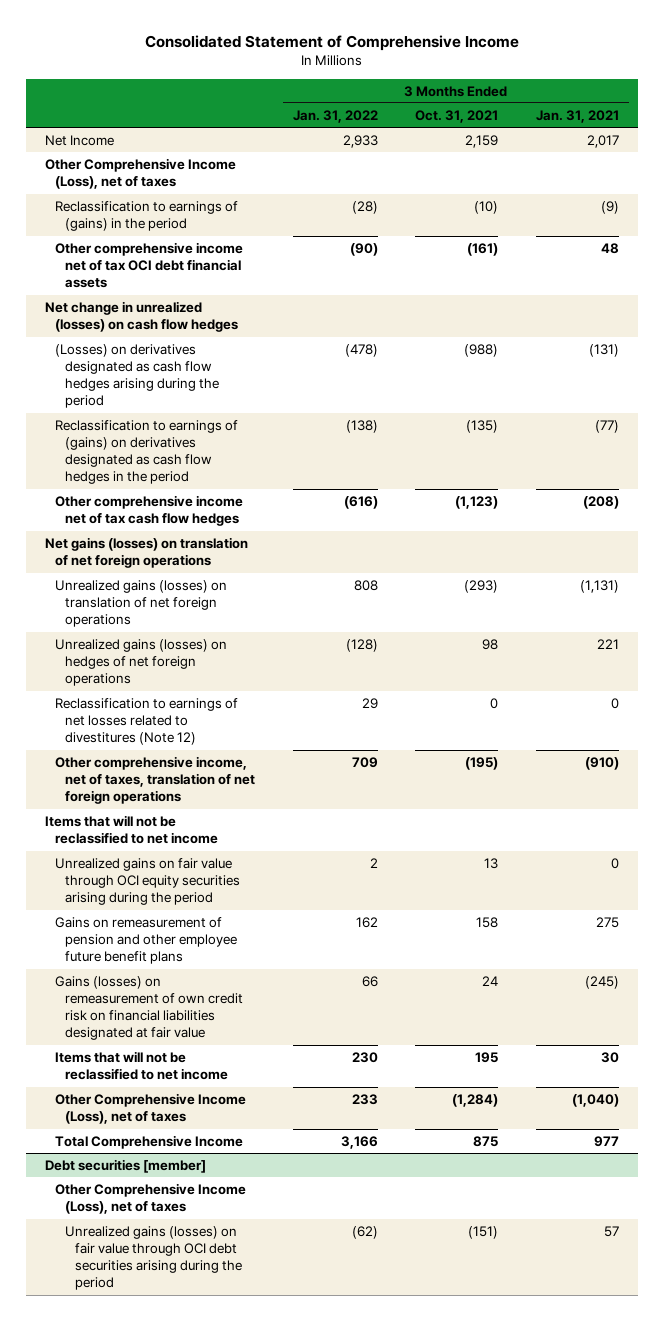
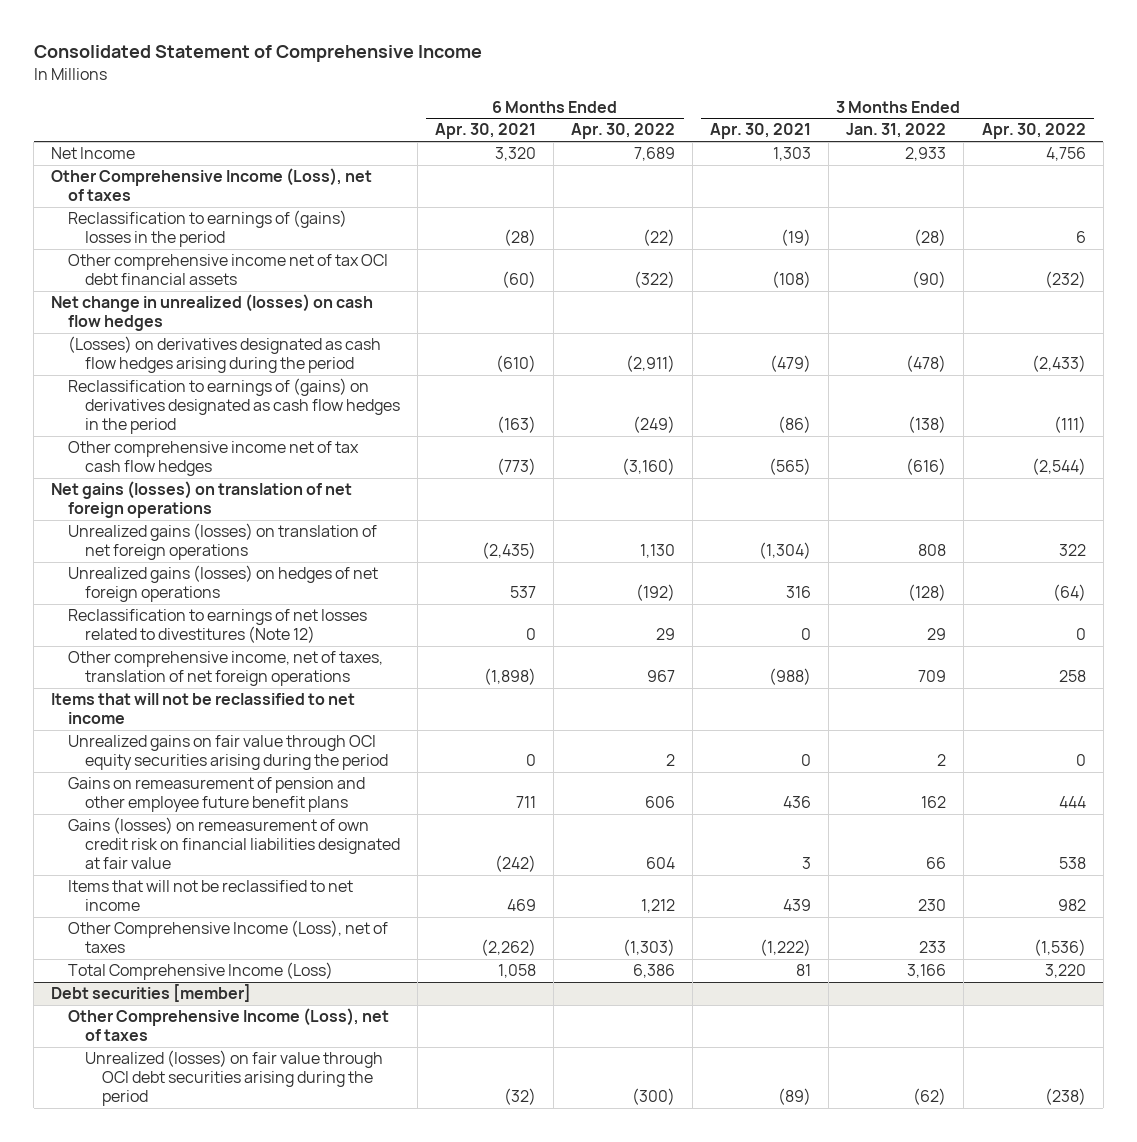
- | 3 Months Ended Jan. 31, 2022 | 3 Months Ended Oct. 31, 2021 | 3 Months Ended Jan. 31, 2021
+ | 6 Months Ended Apr. 30, 2021 | 6 Months Ended Apr. 30, 2022 | 3 Months Ended Apr. 30, 2021 | 3 Months Ended Jan. 31, 2022 | 3 Months Ended Apr. 30, 2022
- Reclassification to earnings of (gains) in the period | (28) | (10) | (9)
+ Reclassification to earnings of (gains) losses in the period | (28) | (22) | (19) | (28) | 6
- Total Comprehensive Income | 3,166 | 875 | 977
+ Total Comprehensive Income (Loss) | 1,058 | 6,386 | 81 | 3,166 | 3,220
@ Debt securities [member]
- Unrealized gains (losses) on fair value through OCI debt securities arising during the period | (62) | (151) | 57
+ Unrealized (losses) on fair value through OCI debt securities arising during the period | (32) | (300) | (89) | (62) | (238)

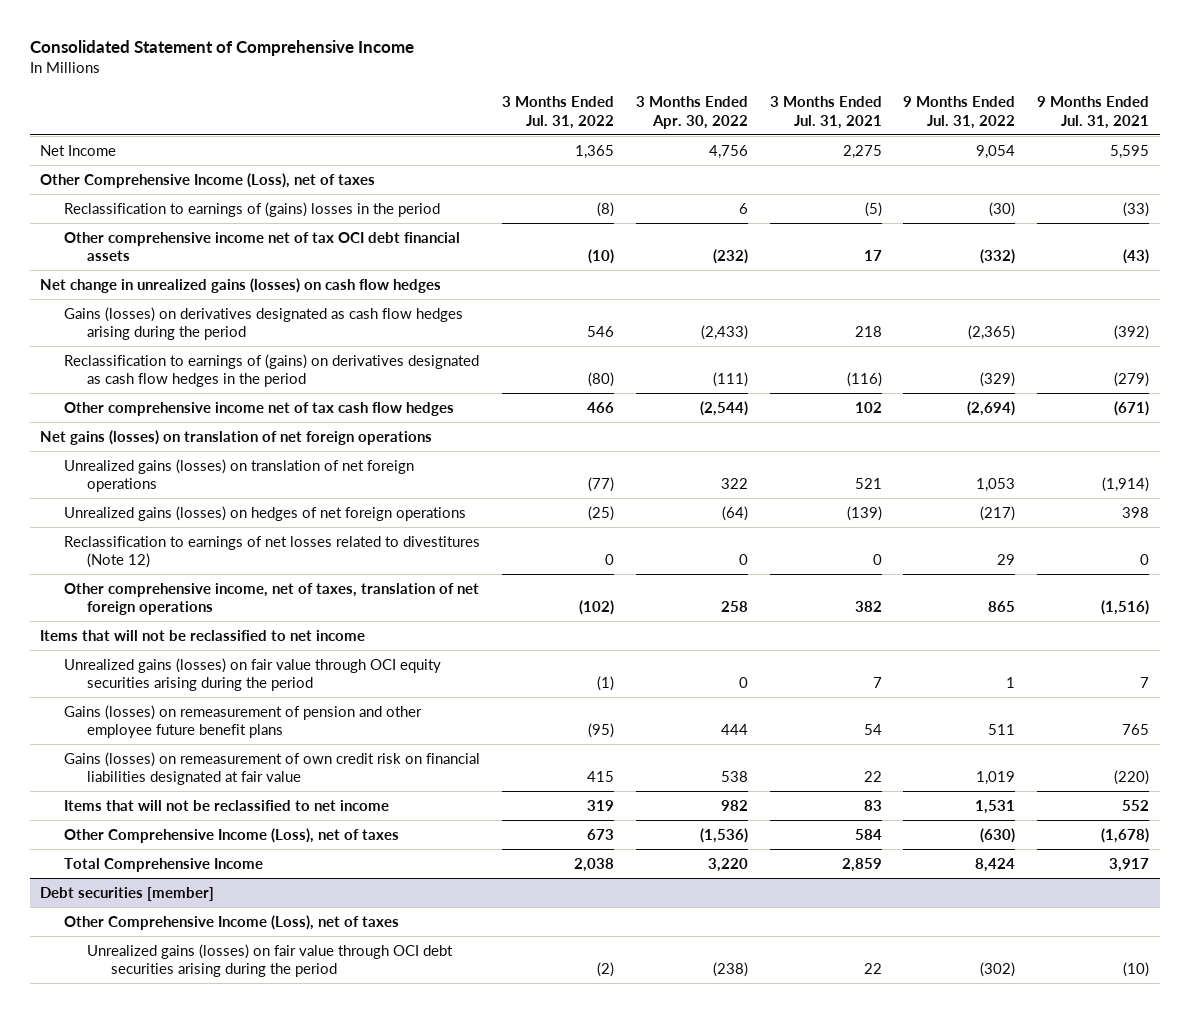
- | 6 Months Ended Apr. 30, 2021 | 6 Months Ended Apr. 30, 2022 | 3 Months Ended Apr. 30, 2021 | 3 Months Ended Jan. 31, 2022 | 3 Months Ended Apr. 30, 2022
+ | 3 Months Ended Jul. 31, 2022 | 3 Months Ended Apr. 30, 2022 | 3 Months Ended Jul. 31, 2021 | 9 Months Ended Jul. 31, 2022 | 9 Months Ended Jul. 31, 2021
- Net change in unrealized (losses) on cash flow hedges
- (Losses) on derivatives designated as cash flow hedges arising during the period | (610) | (2,911) | (479) | (478) | (2,433)
+ Net change in unrealized gains (losses) on cash flow hedges
+ Gains (losses) on derivatives designated as cash flow hedges arising during the period | 546 | (2,433) | 218 | (2,365) | (392)
- Unrealized gains on fair value through OCI equity securities arising during the period | 0 | 2 | 0 | 2 | 0
- Gains on remeasurement of pension and other employee future benefit plans | 711 | 606 | 436 | 162 | 444
+ Unrealized gains (losses) on fair value through OCI equity securities arising during the period | (1) | 0 | 7 | 1 | 7
+ Gains (losses) on remeasurement of pension and other employee future benefit plans | (95) | 444 | 54 | 511 | 765
- Total Comprehensive Income (Loss) | 1,058 | 6,386 | 81 | 3,166 | 3,220
+ Total Comprehensive Income | 2,038 | 3,220 | 2,859 | 8,424 | 3,917
@ Debt securities [member]
- Unrealized (losses) on fair value through OCI debt securities arising during the period | (32) | (300) | (89) | (62) | (238)
+ Unrealized gains (losses) on fair value through OCI debt securities arising during the period | (2) | (238) | 22 | (302) | (10)

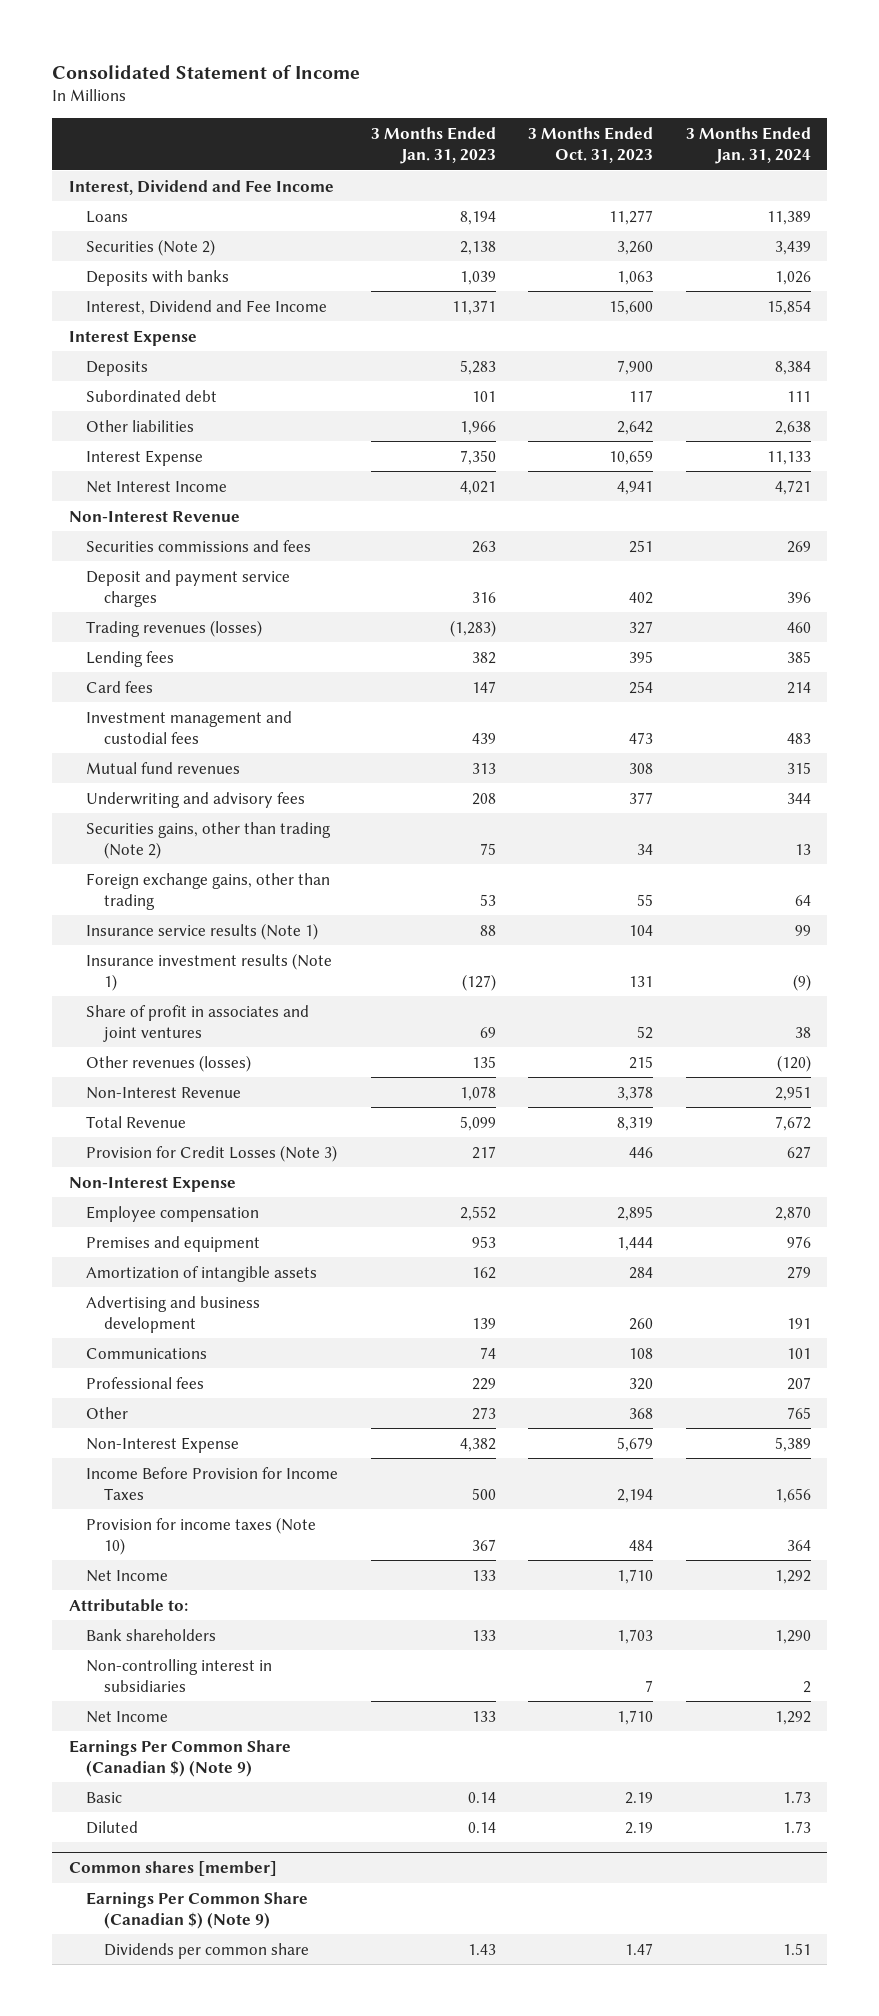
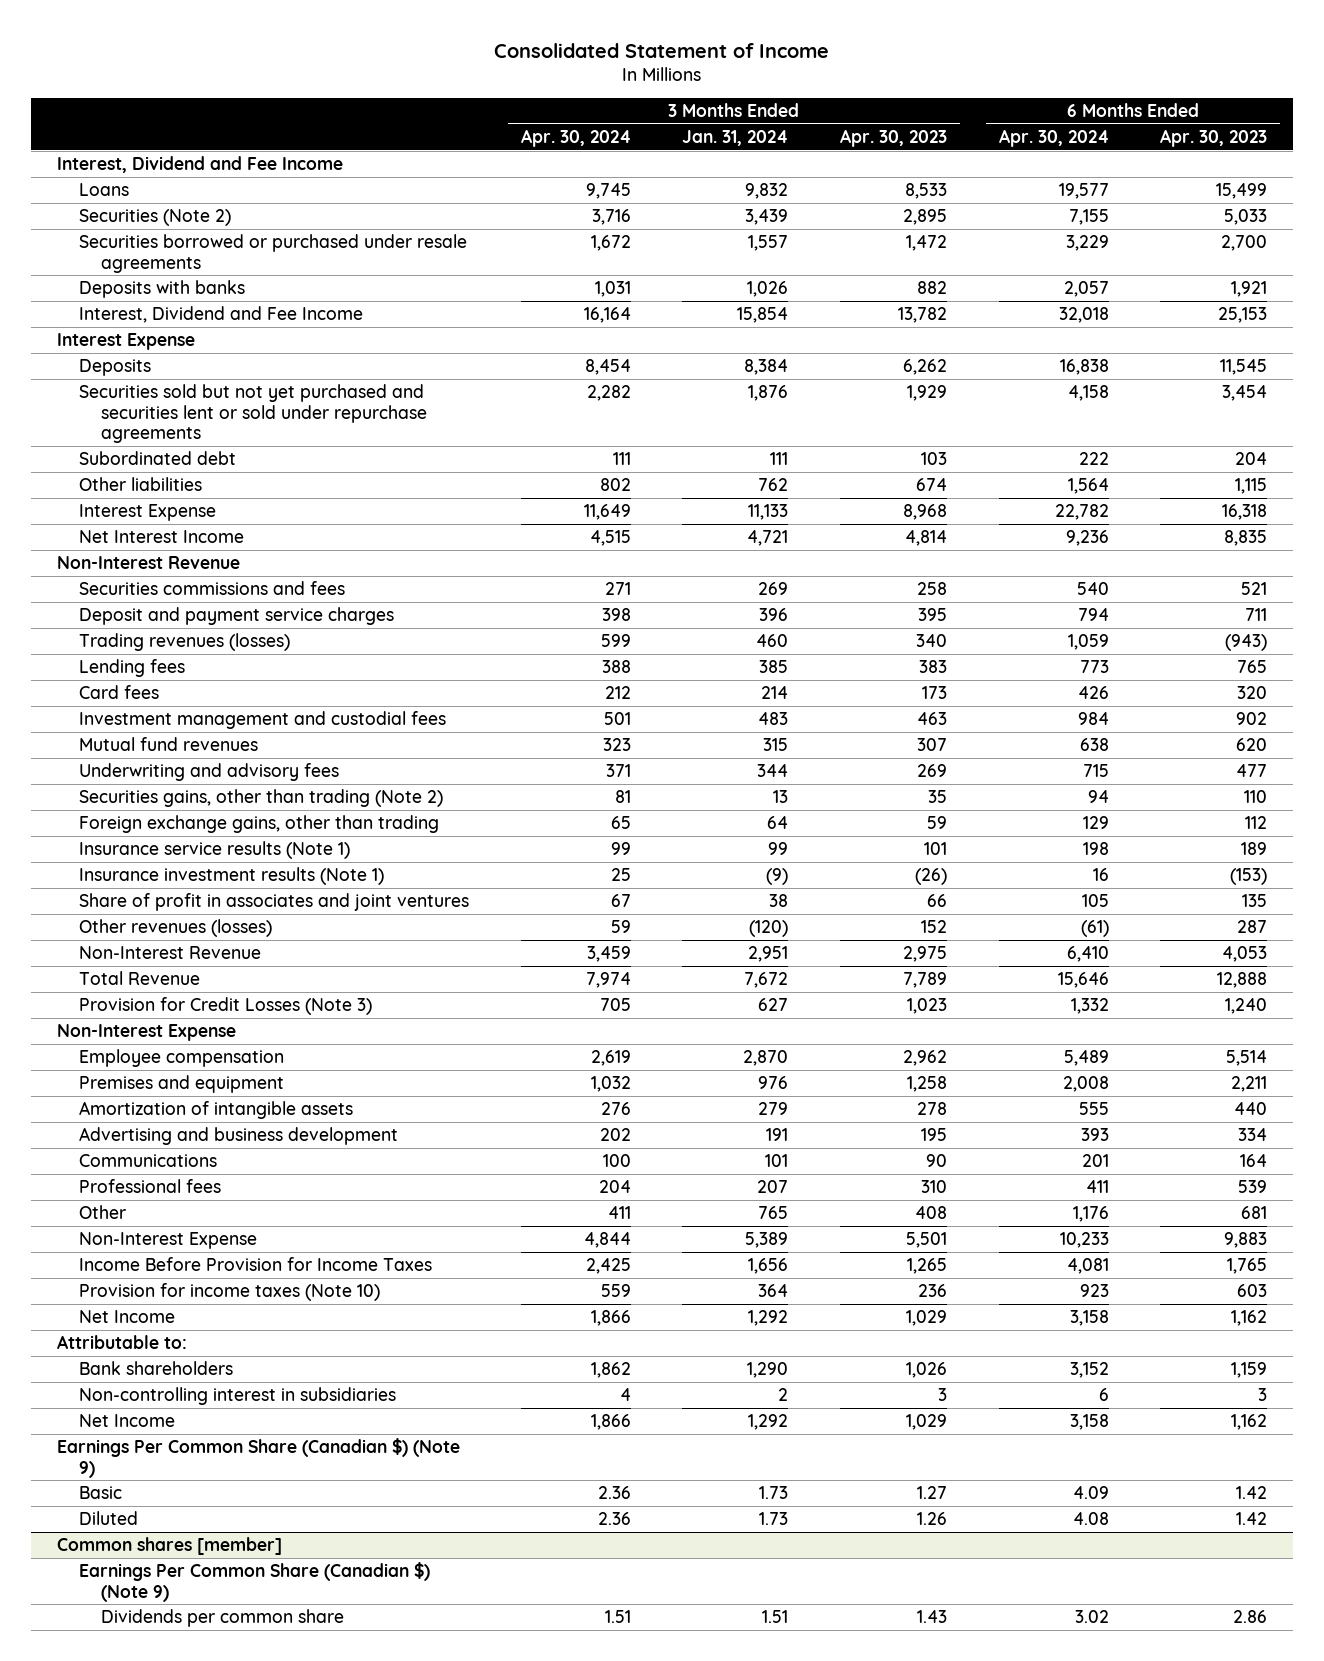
- | 3 Months Ended Jan. 31, 2023 | 3 Months Ended Oct. 31, 2023 | 3 Months Ended Jan. 31, 2024
+ | 3 Months Ended Apr. 30, 2024 | 3 Months Ended Jan. 31, 2024 | 3 Months Ended Apr. 30, 2023 | 6 Months Ended Apr. 30, 2024 | 6 Months Ended Apr. 30, 2023
- Loans | 8,194 | 11,277 | 11,389
+ Loans | 9,745 | 9,832 | 8,533 | 19,577 | 15,499
+ Securities borrowed or purchased under resale agreements | 1,672 | 1,557 | 1,472 | 3,229 | 2,700
+ Securities sold but not yet purchased and securities lent or sold under repurchase agreements | 2,282 | 1,876 | 1,929 | 4,158 | 3,454
- Other liabilities | 1,966 | 2,642 | 2,638
+ Other liabilities | 802 | 762 | 674 | 1,564 | 1,115

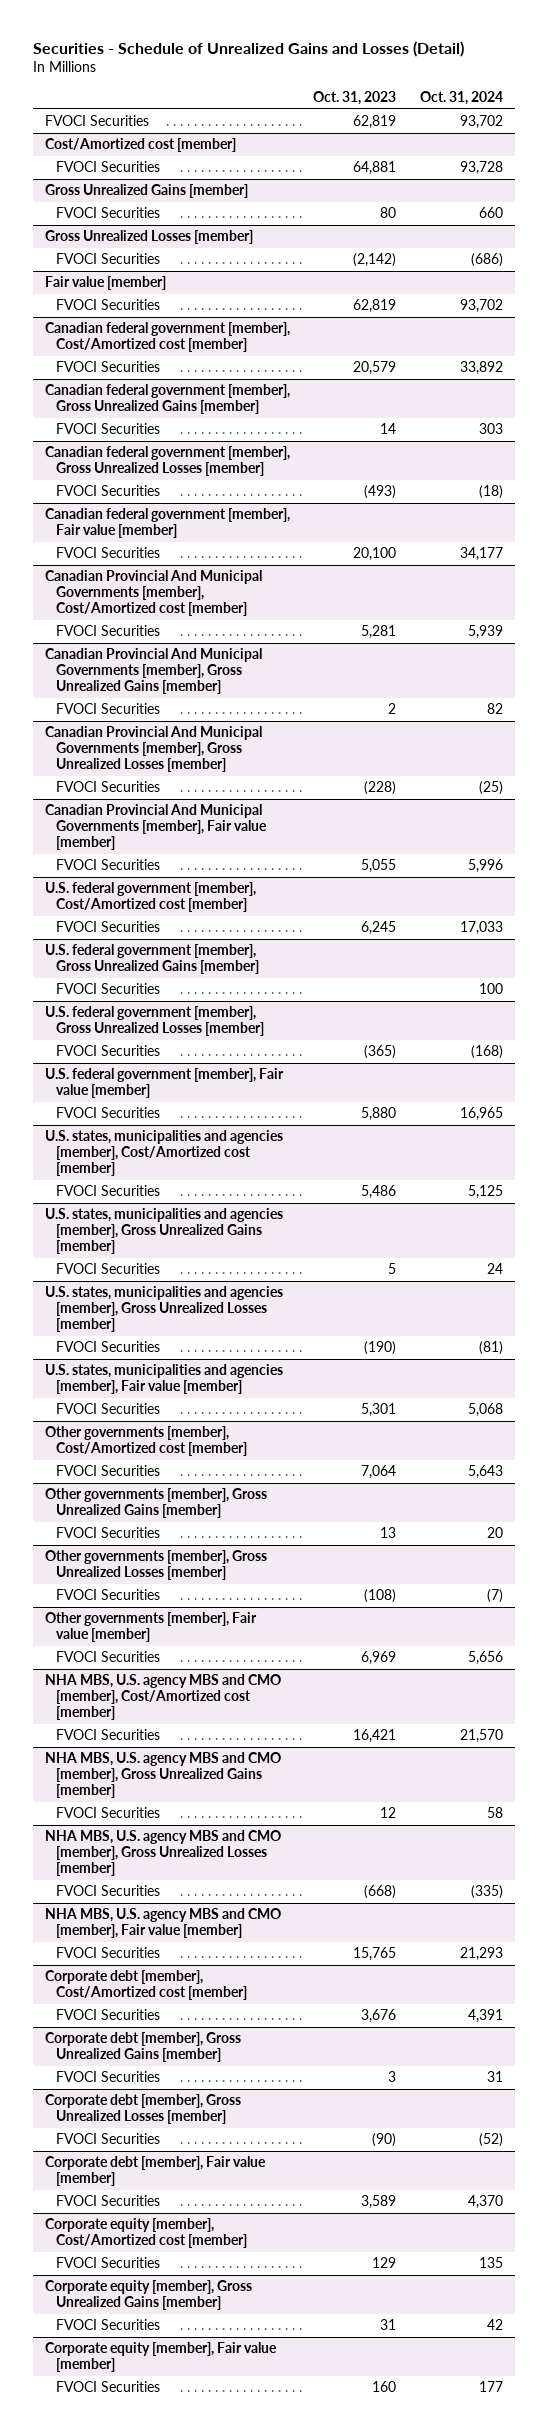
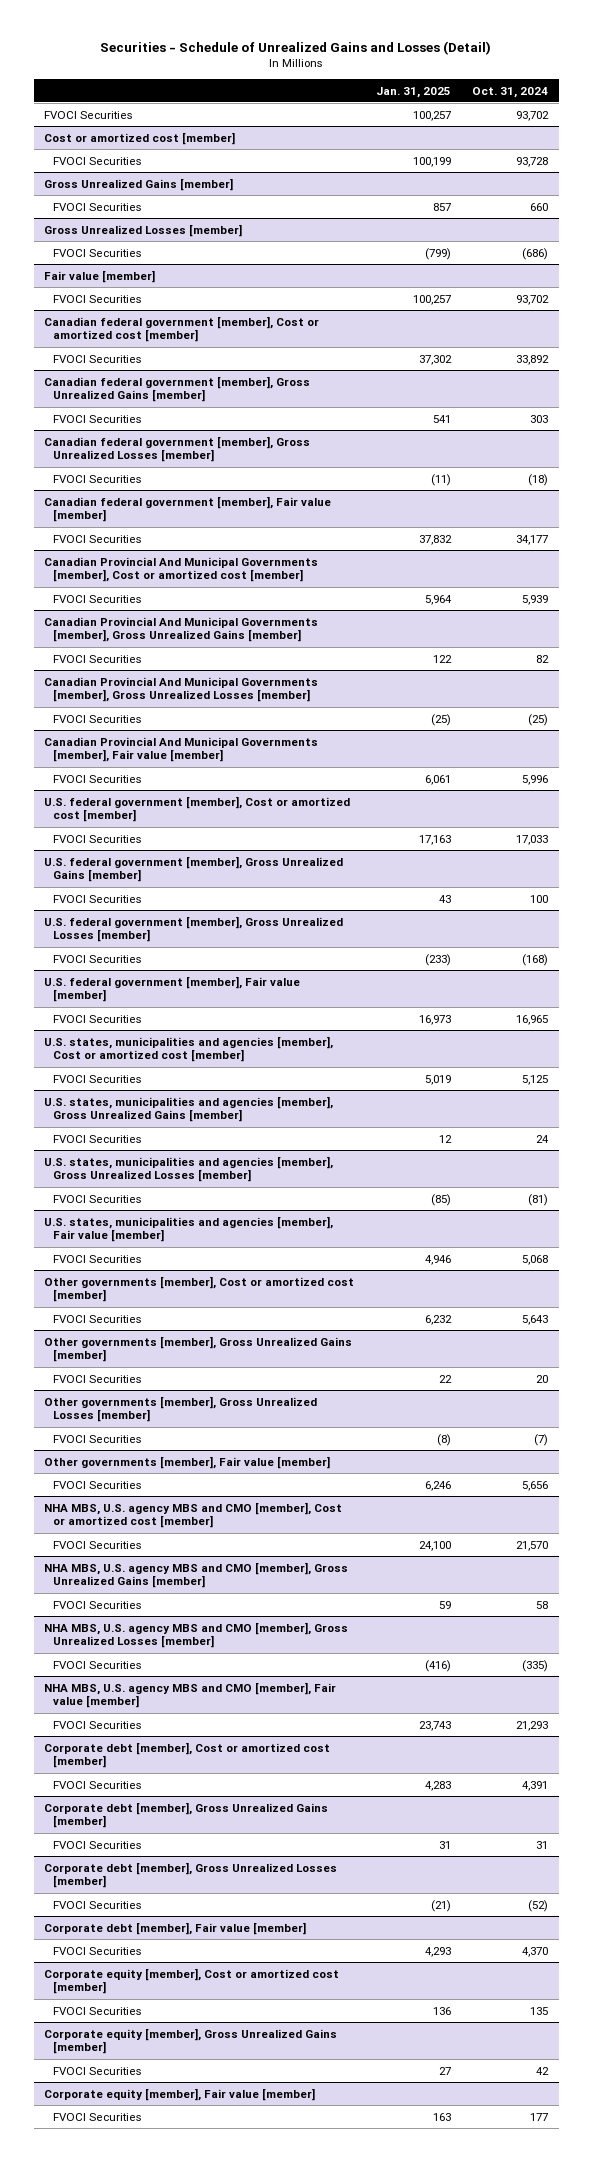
- | Oct. 31, 2023 | Oct. 31, 2024
+ | Jan. 31, 2025 | Oct. 31, 2024
- Cost/Amortized cost [member]
+ Cost or amortized cost [member]
- Canadian federal government [member], Cost/Amortized cost [member]
+ Canadian federal government [member], Cost or amortized cost [member]
- Canadian Provincial And Municipal Governments [member], Cost/Amortized cost [member]
+ Canadian Provincial And Municipal Governments [member], Cost or amortized cost [member]
- U.S. federal government [member], Cost/Amortized cost [member]
+ U.S. federal government [member], Cost or amortized cost [member]
- U.S. states, municipalities and agencies [member], Cost/Amortized cost [member]
+ U.S. states, municipalities and agencies [member], Cost or amortized cost [member]
- Other governments [member], Cost/Amortized cost [member]
+ Other governments [member], Cost or amortized cost [member]
- NHA MBS, U.S. agency MBS and CMO [member], Cost/Amortized cost [member]
+ NHA MBS, U.S. agency MBS and CMO [member], Cost or amortized cost [member]
- Corporate debt [member], Cost/Amortized cost [member]
+ Corporate debt [member], Cost or amortized cost [member]
- Corporate equity [member], Cost/Amortized cost [member]
+ Corporate equity [member], Cost or amortized cost [member]

